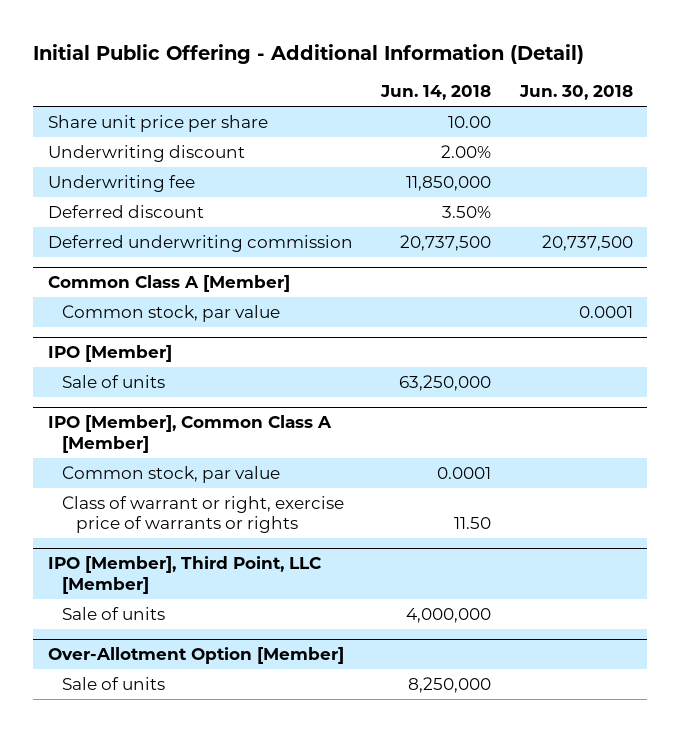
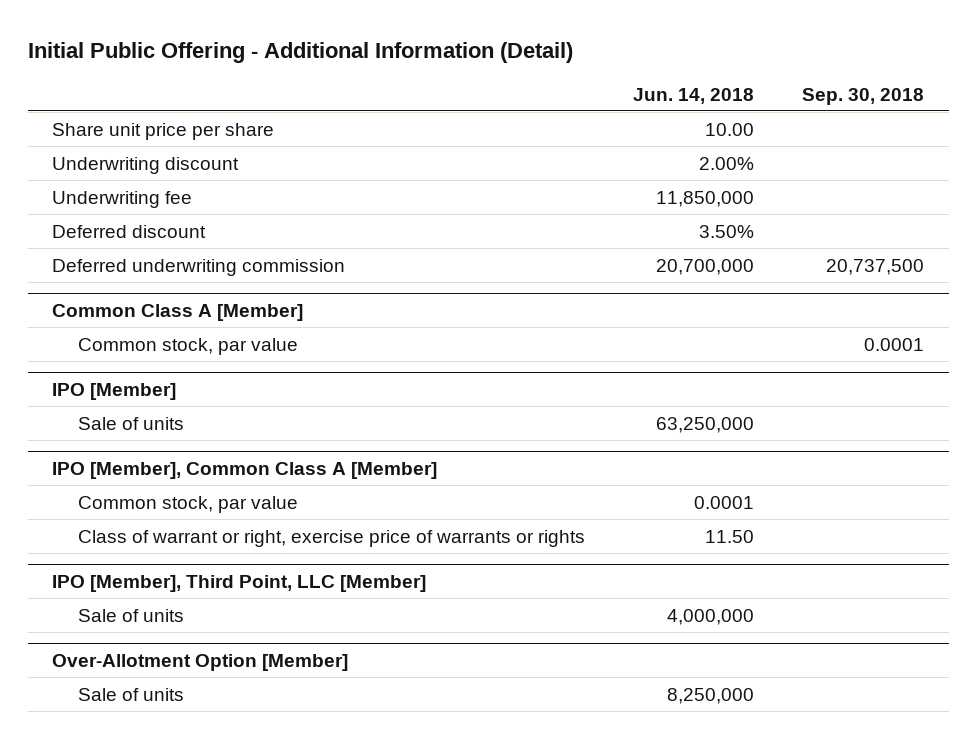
- | Jun. 14, 2018 | Jun. 30, 2018
+ | Jun. 14, 2018 | Sep. 30, 2018
- Deferred underwriting commission | 20,737,500 | 20,737,500
+ Deferred underwriting commission | 20,700,000 | 20,737,500

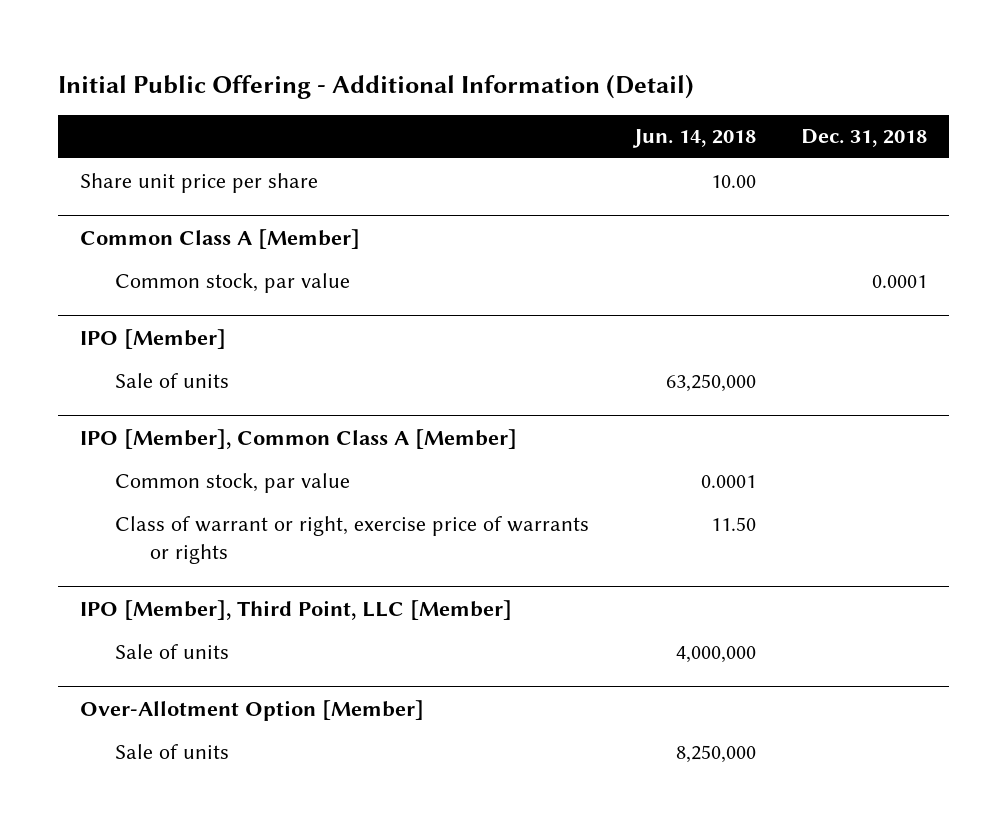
- | Jun. 14, 2018 | Sep. 30, 2018
+ | Jun. 14, 2018 | Dec. 31, 2018
- Underwriting discount | 2.00% |
- Underwriting fee | 11,850,000 |
- Deferred discount | 3.50% |
- Deferred underwriting commission | 20,700,000 | 20,737,500

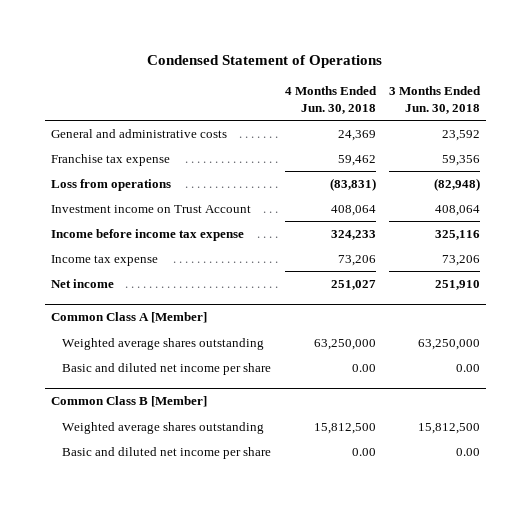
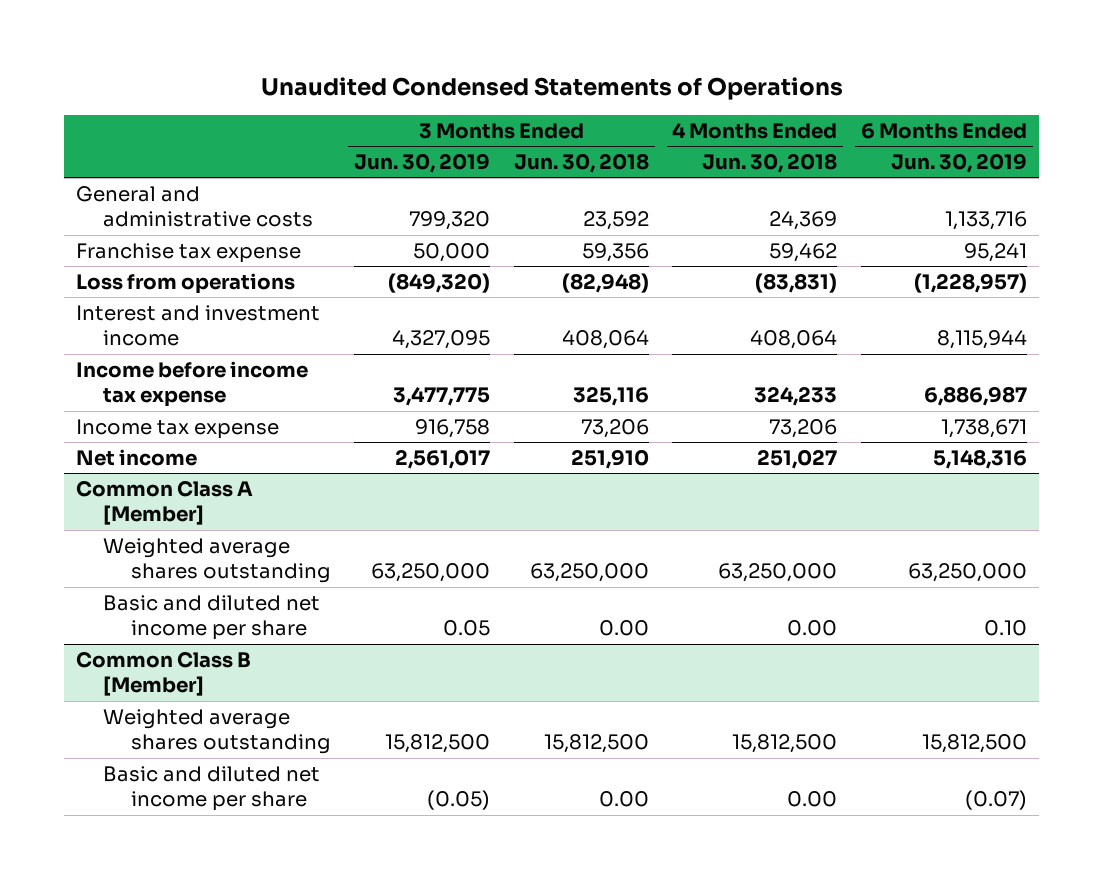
- Condensed Statement of Operations
+ Unaudited Condensed Statements of Operations
- | 4 Months Ended Jun. 30, 2018 | 3 Months Ended Jun. 30, 2018
+ | 3 Months Ended Jun. 30, 2019 | 3 Months Ended Jun. 30, 2018 | 4 Months Ended Jun. 30, 2018 | 6 Months Ended Jun. 30, 2019
- Investment income on Trust Account | 408,064 | 408,064
+ Interest and investment income | 4,327,095 | 408,064 | 408,064 | 8,115,944

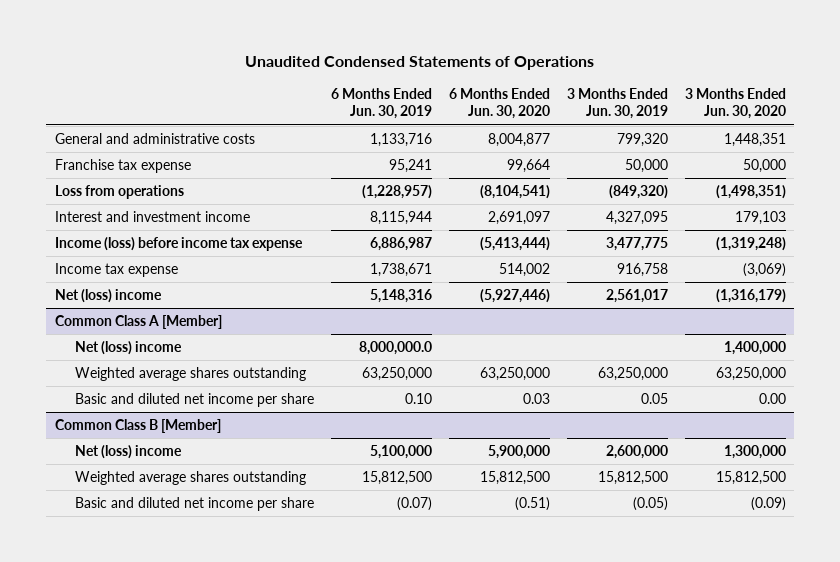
- | 3 Months Ended Jun. 30, 2019 | 3 Months Ended Jun. 30, 2018 | 4 Months Ended Jun. 30, 2018 | 6 Months Ended Jun. 30, 2019
+ | 6 Months Ended Jun. 30, 2019 | 6 Months Ended Jun. 30, 2020 | 3 Months Ended Jun. 30, 2019 | 3 Months Ended Jun. 30, 2020
- Income before income tax expense | 3,477,775 | 325,116 | 324,233 | 6,886,987
+ Income (loss) before income tax expense | 6,886,987 | (5,413,444) | 3,477,775 | (1,319,248)
- Net income | 2,561,017 | 251,910 | 251,027 | 5,148,316
+ Net (loss) income | 5,148,316 | (5,927,446) | 2,561,017 | (1,316,179)
@ Common Class A [Member]
+ Net (loss) income | 8,000,000.0 | | | 1,400,000
@ Common Class B [Member]
+ Net (loss) income | 5,100,000 | 5,900,000 | 2,600,000 | 1,300,000

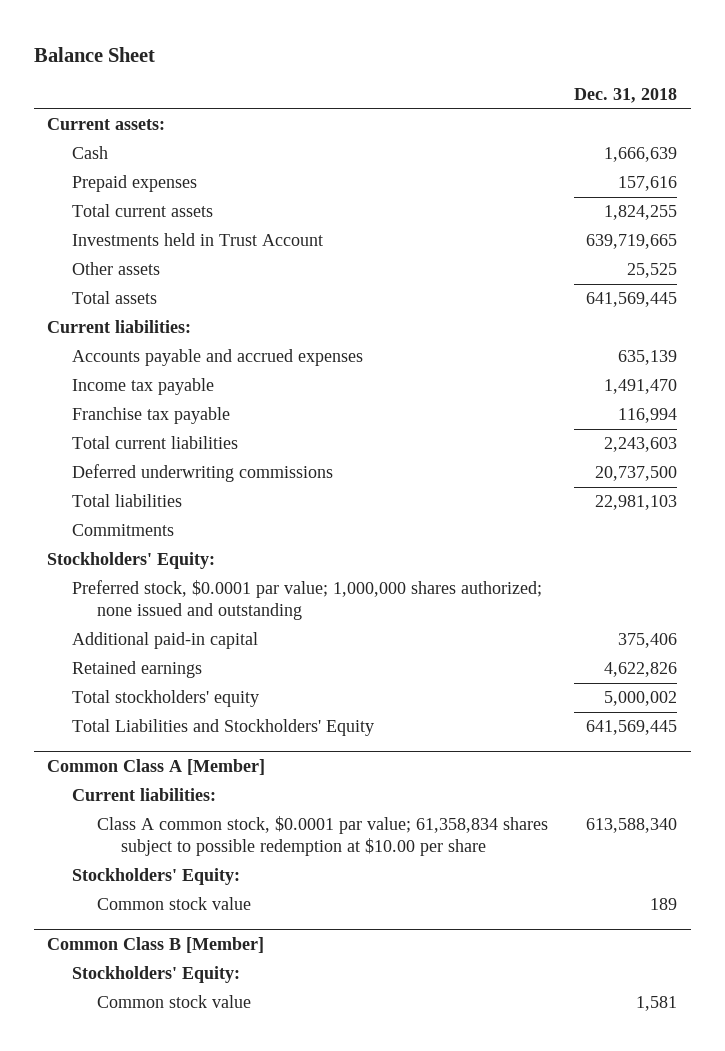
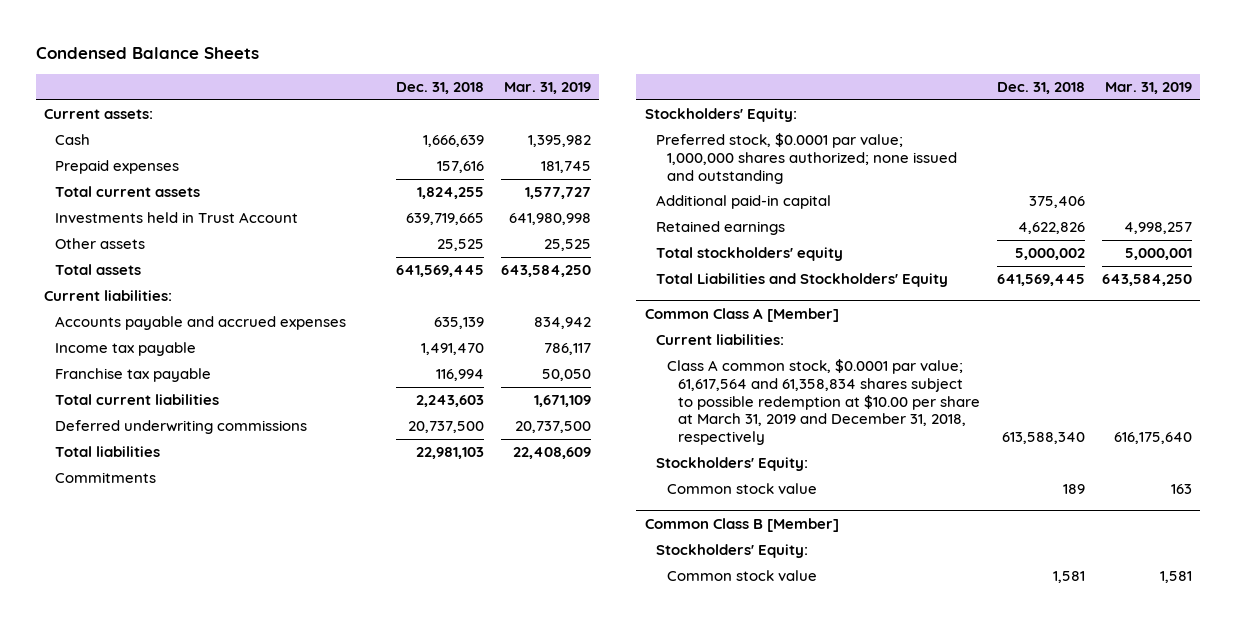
- Balance Sheet
+ Condensed Balance Sheets
- | Dec. 31, 2018
+ | Dec. 31, 2018 | Mar. 31, 2019
@ Common Class A [Member]
- Class A common stock, $0.0001 par value; 61,358,834 shares subject to possible redemption at $10.00 per share | 613,588,340
+ Class A common stock, $0.0001 par value; 61,617,564 and 61,358,834 shares subject to possible redemption at $10.00 per share at March 31, 2019 and December 31, 2018, respectively | 613,588,340 | 616,175,640

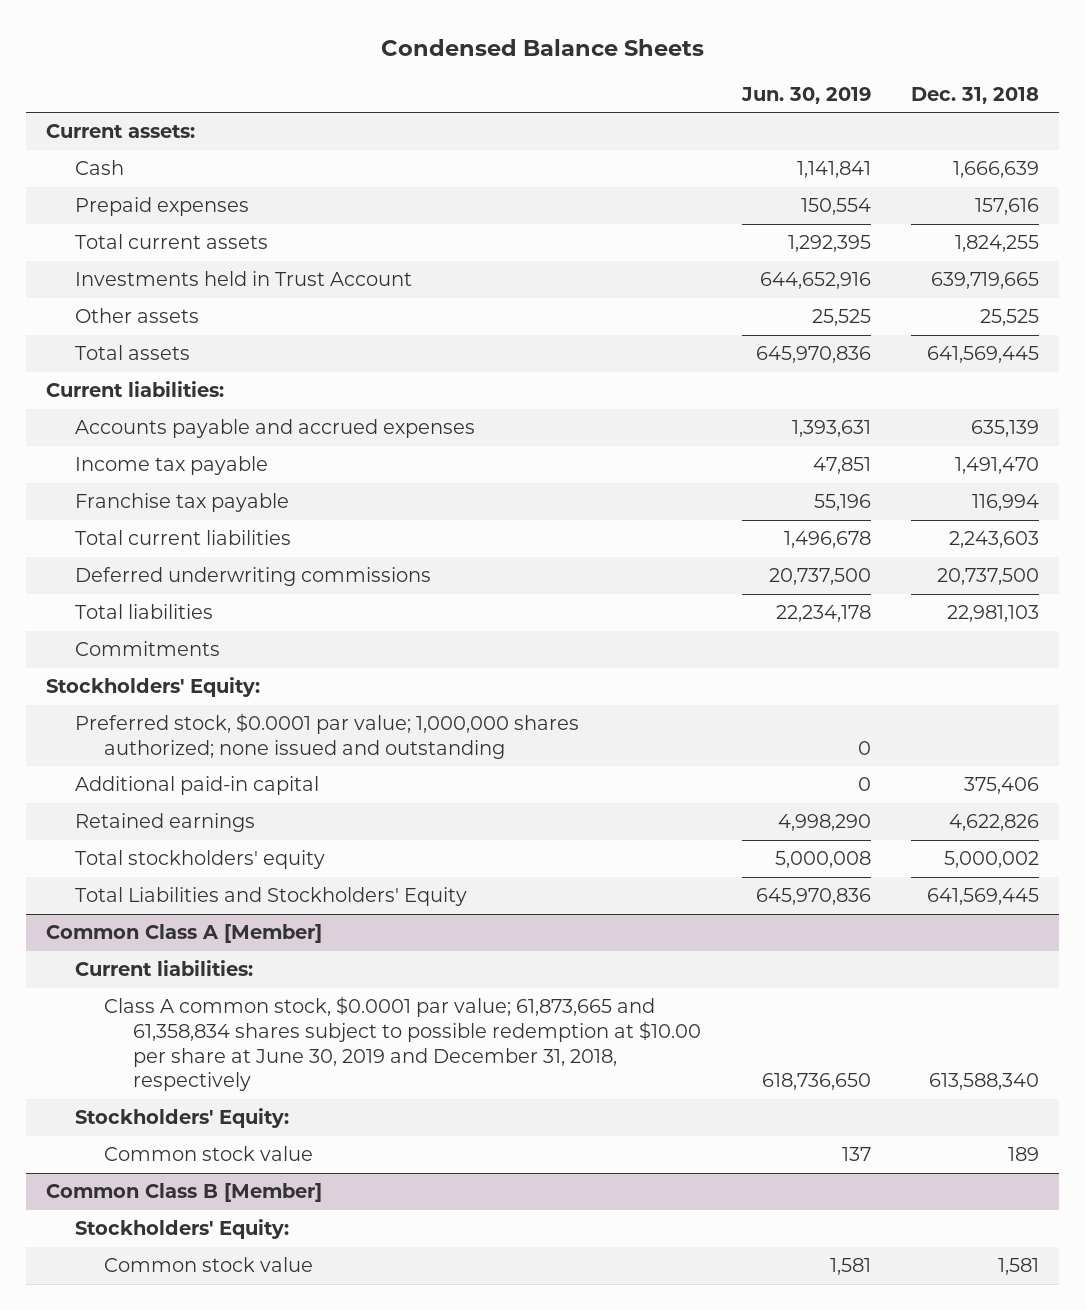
- | Dec. 31, 2018 | Mar. 31, 2019
+ | Jun. 30, 2019 | Dec. 31, 2018
@ Common Class A [Member]
- Class A common stock, $0.0001 par value; 61,617,564 and 61,358,834 shares subject to possible redemption at $10.00 per share at March 31, 2019 and December 31, 2018, respectively | 613,588,340 | 616,175,640
+ Class A common stock, $0.0001 par value; 61,873,665 and 61,358,834 shares subject to possible redemption at $10.00 per share at June 30, 2019 and December 31, 2018, respectively | 618,736,650 | 613,588,340

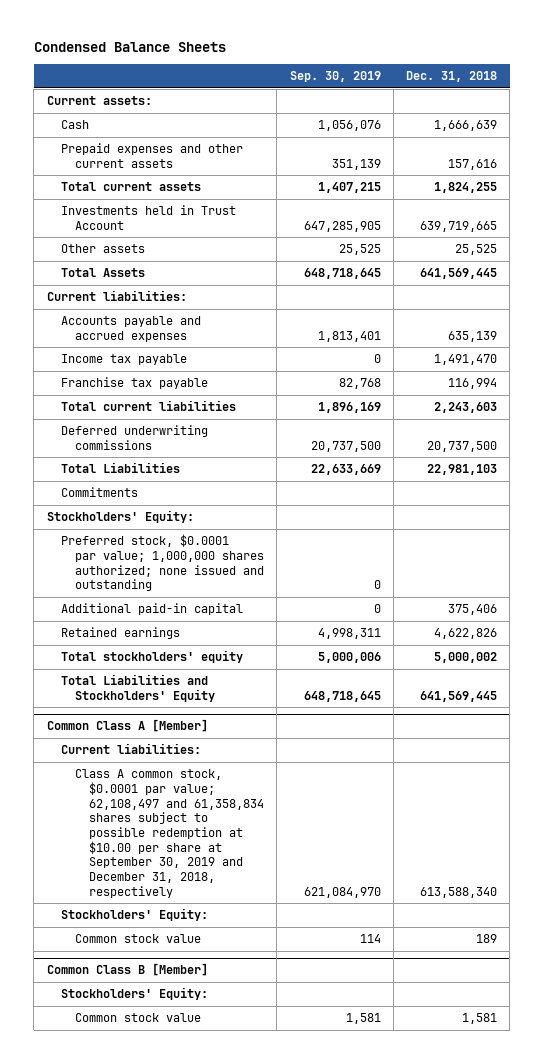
- | Jun. 30, 2019 | Dec. 31, 2018
+ | Sep. 30, 2019 | Dec. 31, 2018
- Prepaid expenses | 150,554 | 157,616
+ Prepaid expenses and other current assets | 351,139 | 157,616
- Total assets | 645,970,836 | 641,569,445
+ Total Assets | 648,718,645 | 641,569,445
- Total liabilities | 22,234,178 | 22,981,103
+ Total Liabilities | 22,633,669 | 22,981,103
@ Common Class A [Member]
- Class A common stock, $0.0001 par value; 61,873,665 and 61,358,834 shares subject to possible redemption at $10.00 per share at June 30, 2019 and December 31, 2018, respectively | 618,736,650 | 613,588,340
+ Class A common stock, $0.0001 par value; 62,108,497 and 61,358,834 shares subject to possible redemption at $10.00 per share at September 30, 2019 and December 31, 2018, respectively | 621,084,970 | 613,588,340

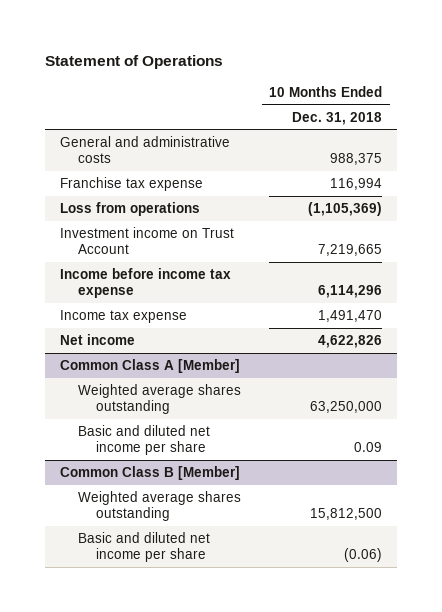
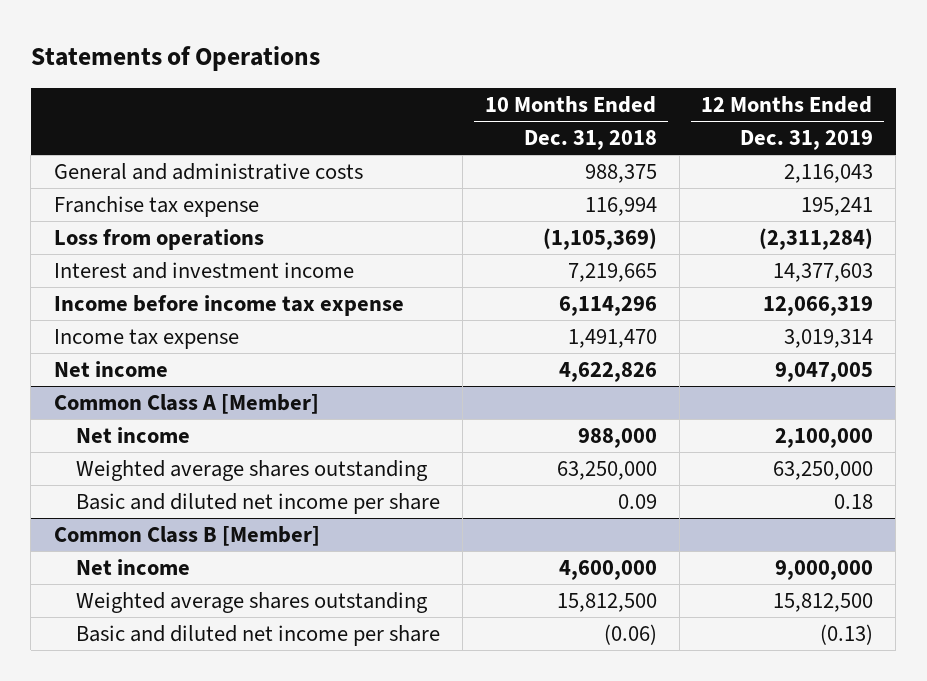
- Statement of Operations
+ Statements of Operations
- | 10 Months Ended Dec. 31, 2018
+ | 10 Months Ended Dec. 31, 2018 | 12 Months Ended Dec. 31, 2019
- Investment income on Trust Account | 7,219,665
+ Interest and investment income | 7,219,665 | 14,377,603
@ Common Class A [Member]
+ Net income | 988,000 | 2,100,000
@ Common Class B [Member]
+ Net income | 4,600,000 | 9,000,000

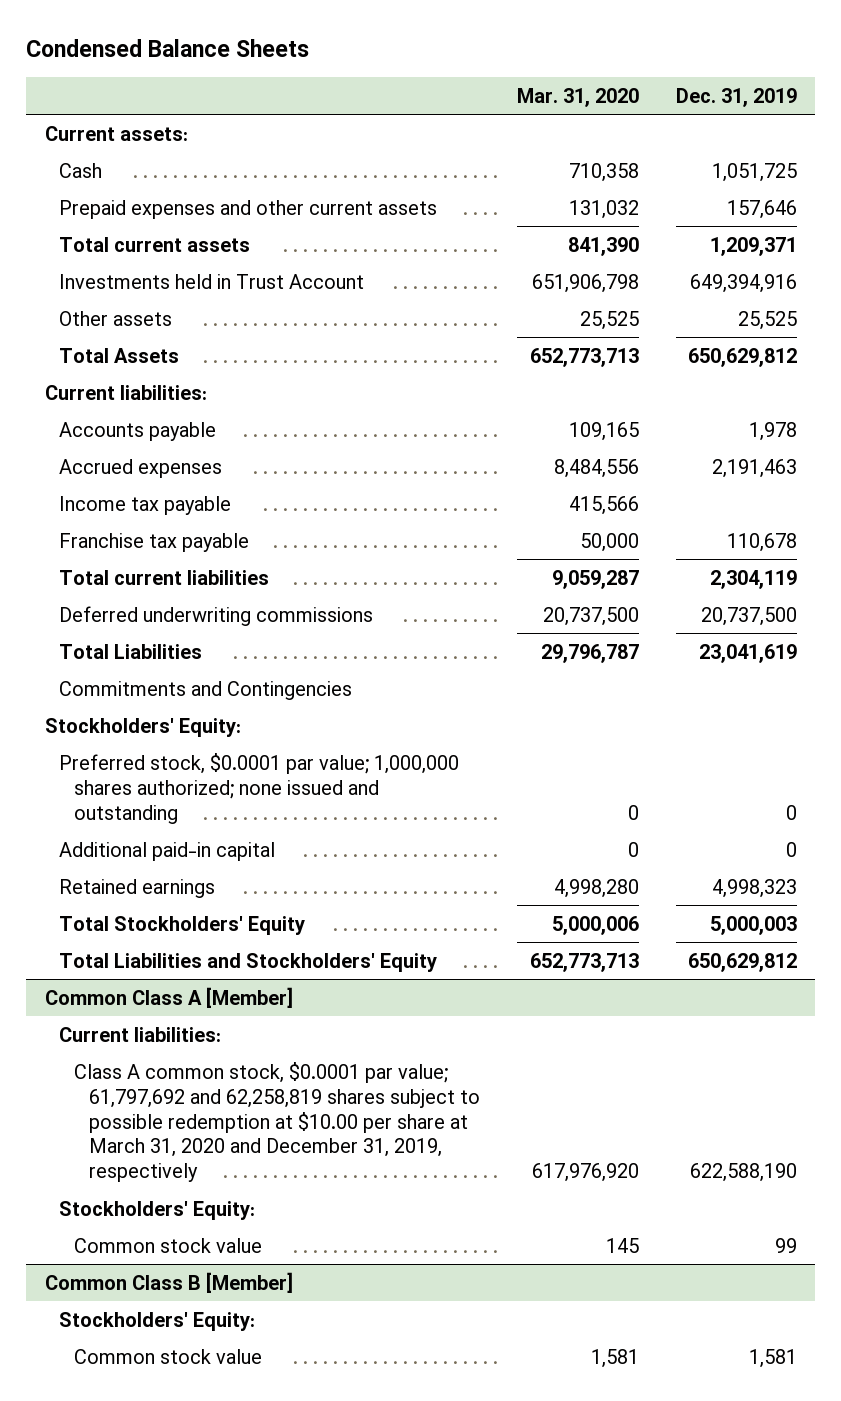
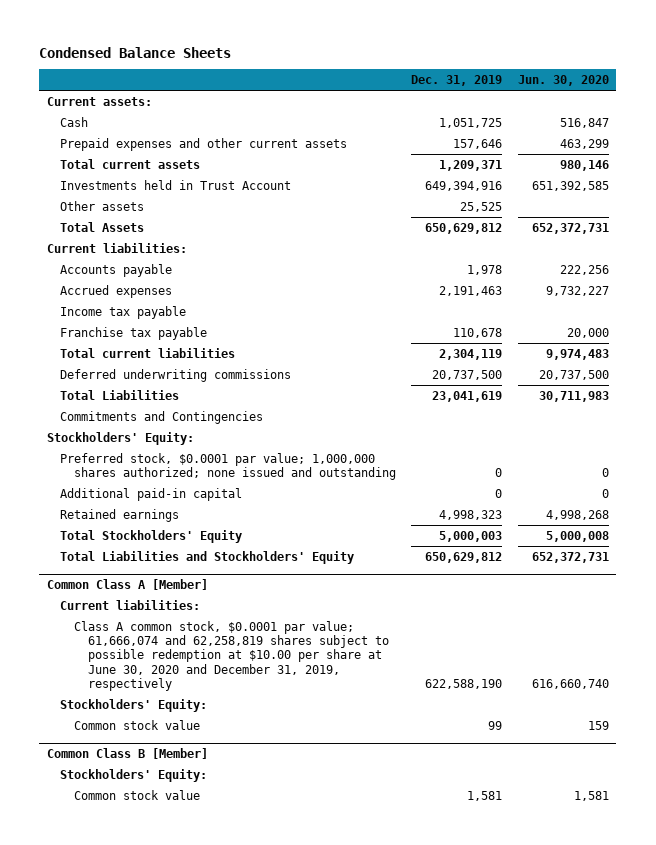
- | Mar. 31, 2020 | Dec. 31, 2019
+ | Dec. 31, 2019 | Jun. 30, 2020
@ Common Class A [Member]
- Class A common stock, $0.0001 par value; 61,797,692 and 62,258,819 shares subject to possible redemption at $10.00 per share at March 31, 2020 and December 31, 2019, respectively | 617,976,920 | 622,588,190
+ Class A common stock, $0.0001 par value; 61,666,074 and 62,258,819 shares subject to possible redemption at $10.00 per share at June 30, 2020 and December 31, 2019, respectively | 622,588,190 | 616,660,740

